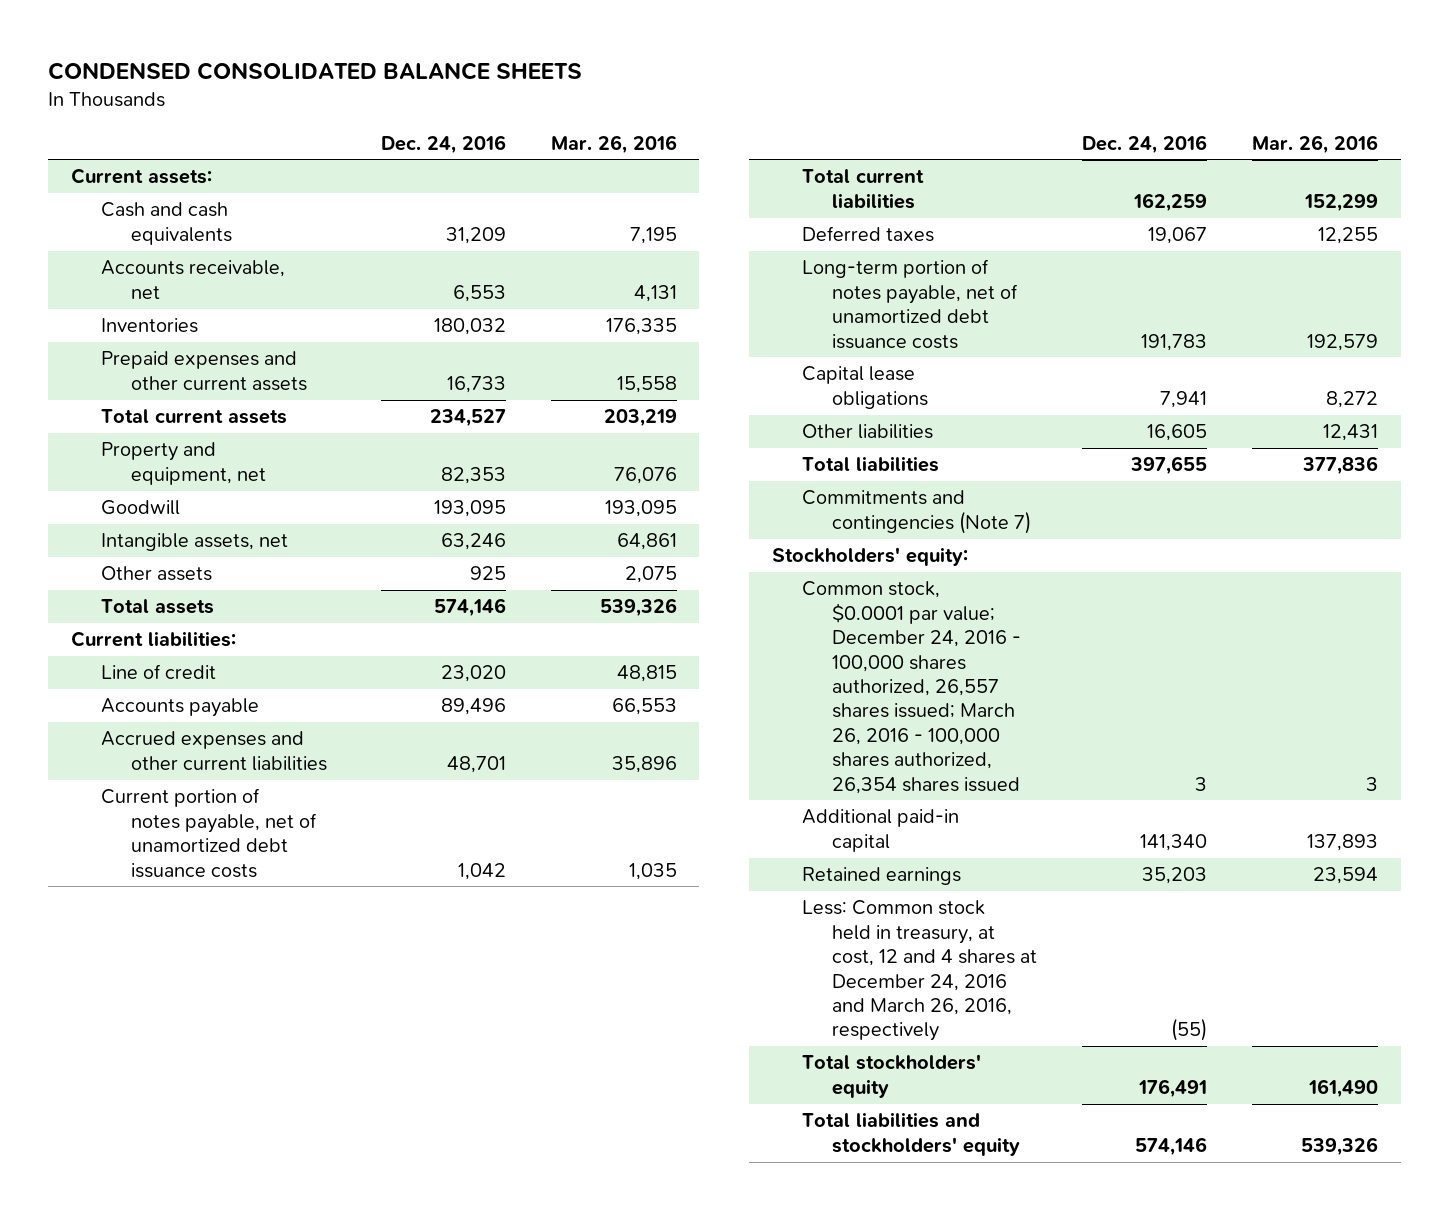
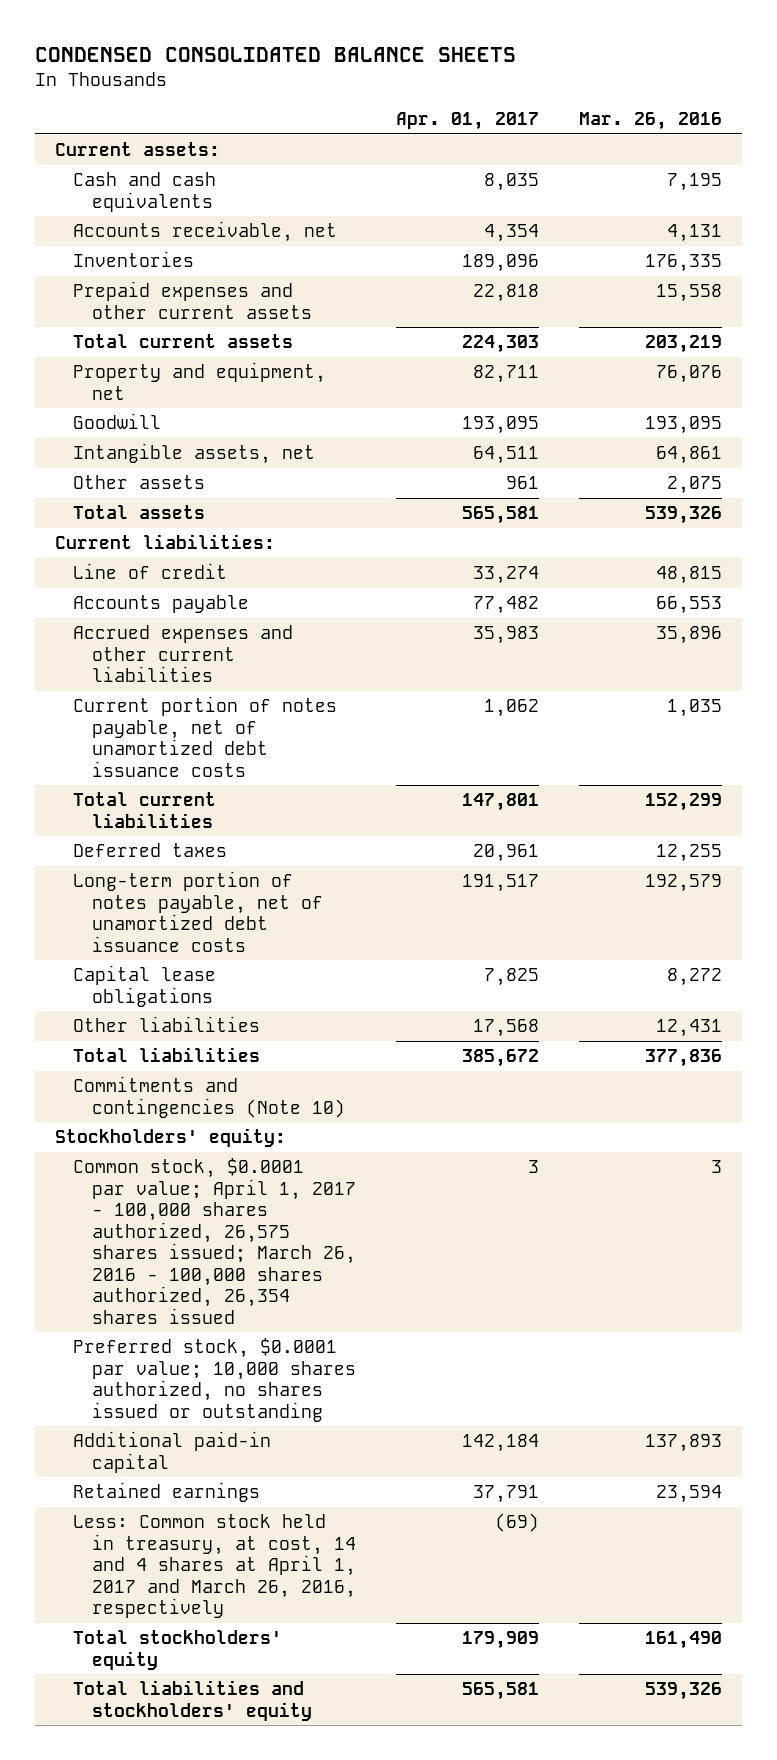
- | Dec. 24, 2016 | Mar. 26, 2016
+ | Apr. 01, 2017 | Mar. 26, 2016
- Commitments and contingencies (Note 7)
+ Commitments and contingencies (Note 10)
- Common stock, $0.0001 par value; December 24, 2016 - 100,000 shares authorized, 26,557 shares issued; March 26, 2016 - 100,000 shares authorized, 26,354 shares issued | 3 | 3
+ Common stock, $0.0001 par value; April 1, 2017 - 100,000 shares authorized, 26,575 shares issued; March 26, 2016 - 100,000 shares authorized, 26,354 shares issued | 3 | 3
+ Preferred stock, $0.0001 par value; 10,000 shares authorized, no shares issued or outstanding
- Less: Common stock held in treasury, at cost, 12 and 4 shares at December 24, 2016 and March 26, 2016, respectively | (55) |
+ Less: Common stock held in treasury, at cost, 14 and 4 shares at April 1, 2017 and March 26, 2016, respectively | (69) |

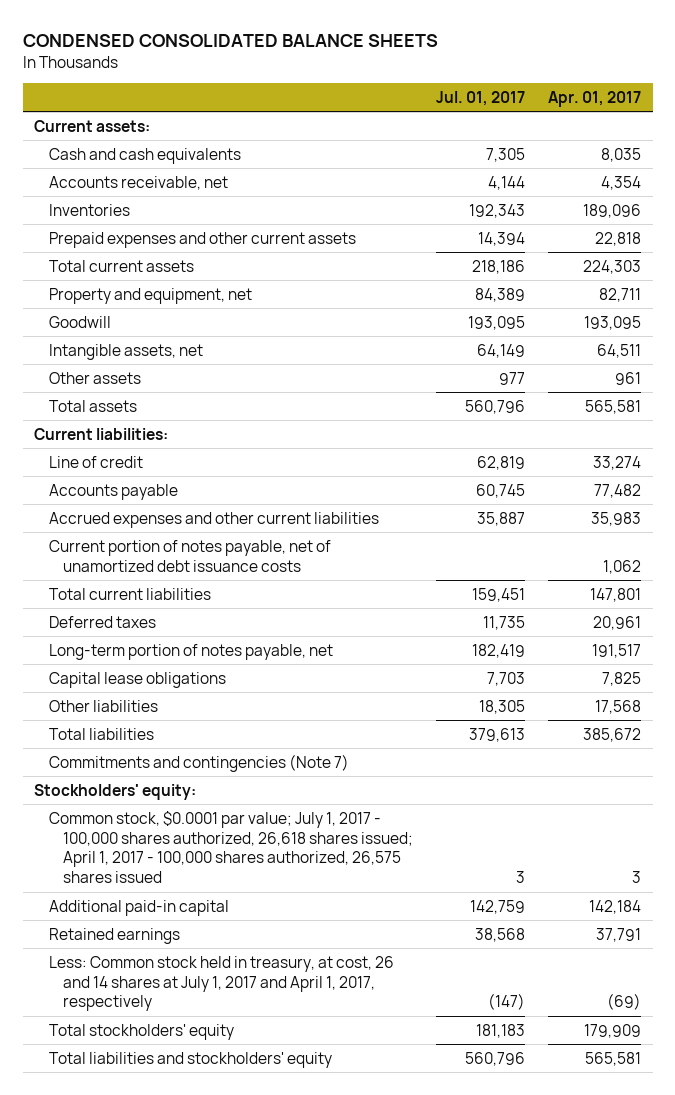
- | Apr. 01, 2017 | Mar. 26, 2016
+ | Jul. 01, 2017 | Apr. 01, 2017
- Long-term portion of notes payable, net of unamortized debt issuance costs | 191,517 | 192,579
+ Long-term portion of notes payable, net | 182,419 | 191,517
- Commitments and contingencies (Note 10)
+ Commitments and contingencies (Note 7)
- Common stock, $0.0001 par value; April 1, 2017 - 100,000 shares authorized, 26,575 shares issued; March 26, 2016 - 100,000 shares authorized, 26,354 shares issued | 3 | 3
- Preferred stock, $0.0001 par value; 10,000 shares authorized, no shares issued or outstanding
+ Common stock, $0.0001 par value; July 1, 2017 - 100,000 shares authorized, 26,618 shares issued; April 1, 2017 - 100,000 shares authorized, 26,575 shares issued | 3 | 3
- Less: Common stock held in treasury, at cost, 14 and 4 shares at April 1, 2017 and March 26, 2016, respectively | (69) |
+ Less: Common stock held in treasury, at cost, 26 and 14 shares at July 1, 2017 and April 1, 2017, respectively | (147) | (69)

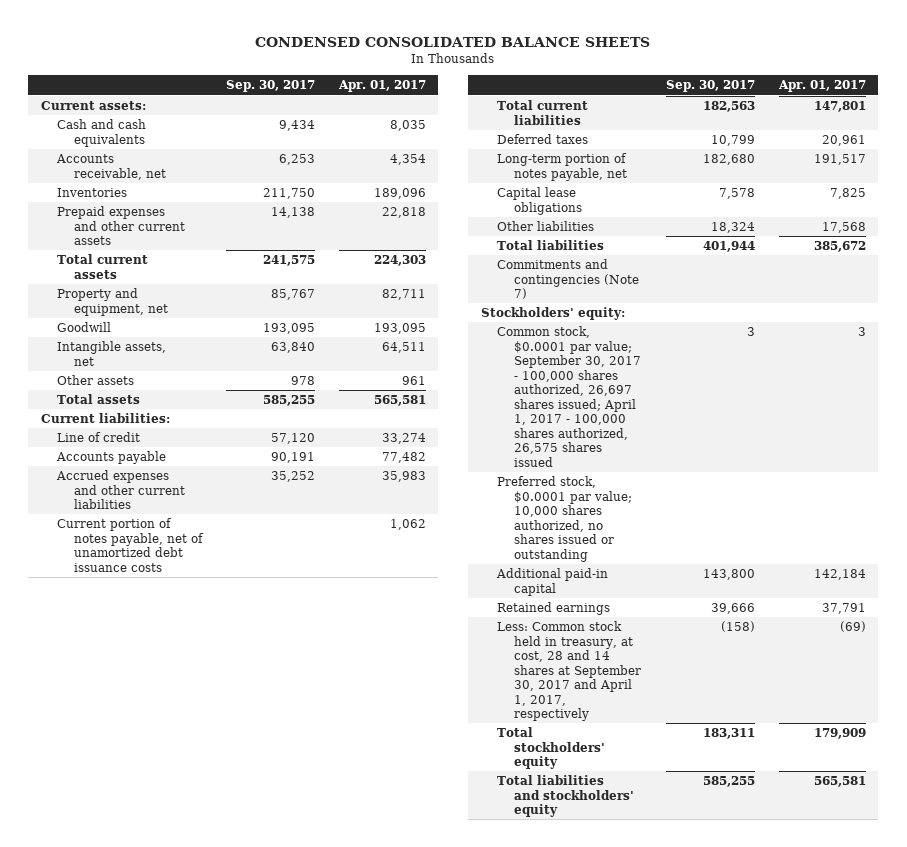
- | Jul. 01, 2017 | Apr. 01, 2017
+ | Sep. 30, 2017 | Apr. 01, 2017
- Common stock, $0.0001 par value; July 1, 2017 - 100,000 shares authorized, 26,618 shares issued; April 1, 2017 - 100,000 shares authorized, 26,575 shares issued | 3 | 3
+ Common stock, $0.0001 par value; September 30, 2017 - 100,000 shares authorized, 26,697 shares issued; April 1, 2017 - 100,000 shares authorized, 26,575 shares issued | 3 | 3
+ Preferred stock, $0.0001 par value; 10,000 shares authorized, no shares issued or outstanding
- Less: Common stock held in treasury, at cost, 26 and 14 shares at July 1, 2017 and April 1, 2017, respectively | (147) | (69)
+ Less: Common stock held in treasury, at cost, 28 and 14 shares at September 30, 2017 and April 1, 2017, respectively | (158) | (69)

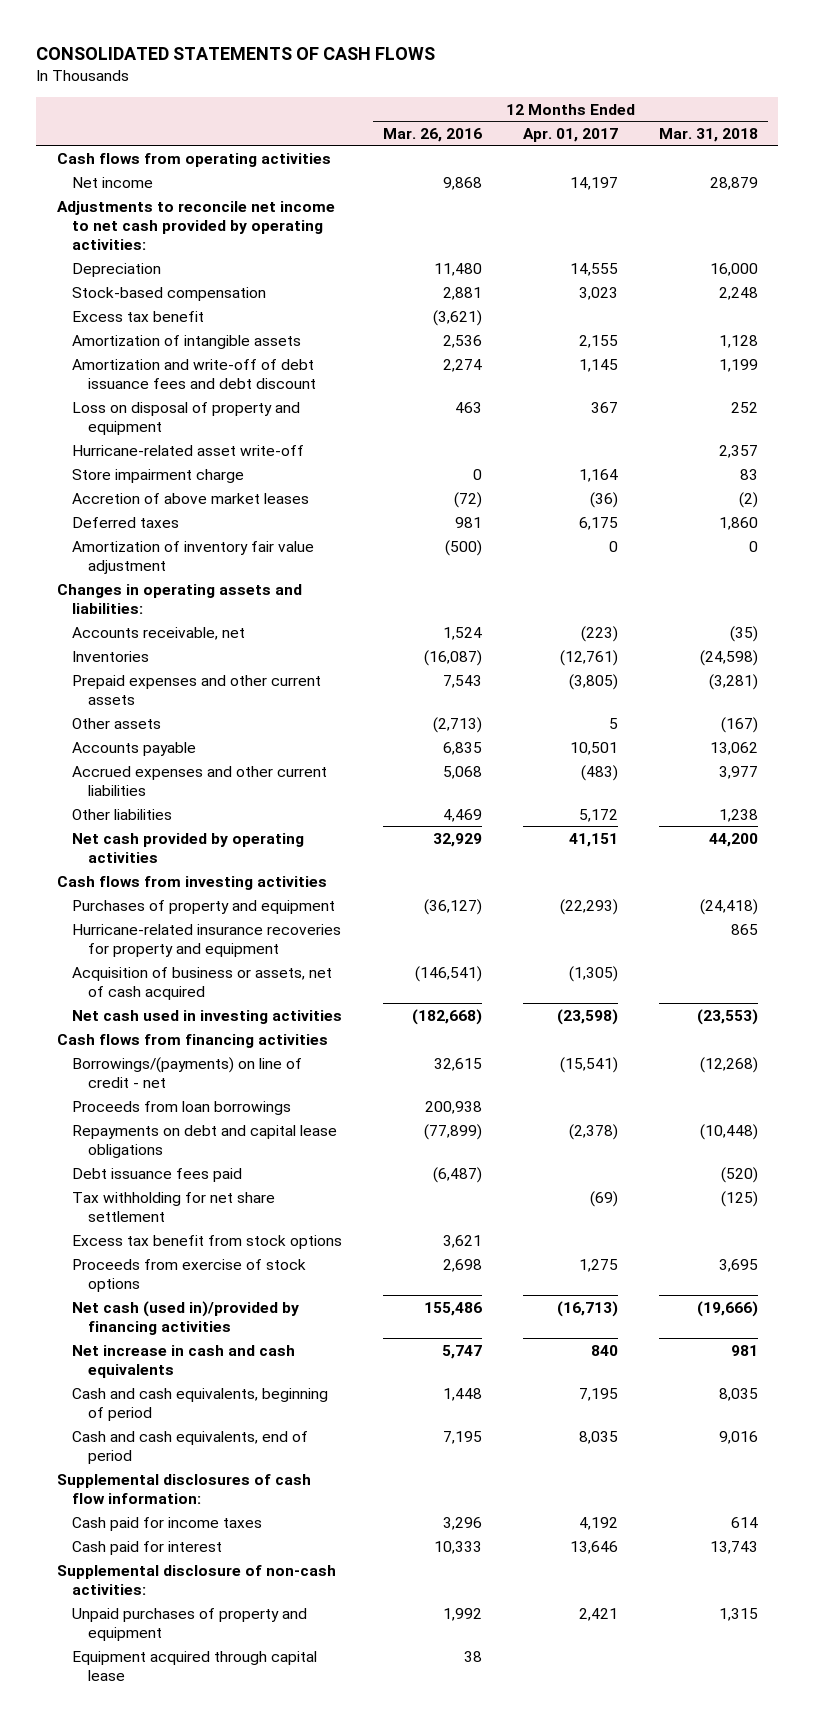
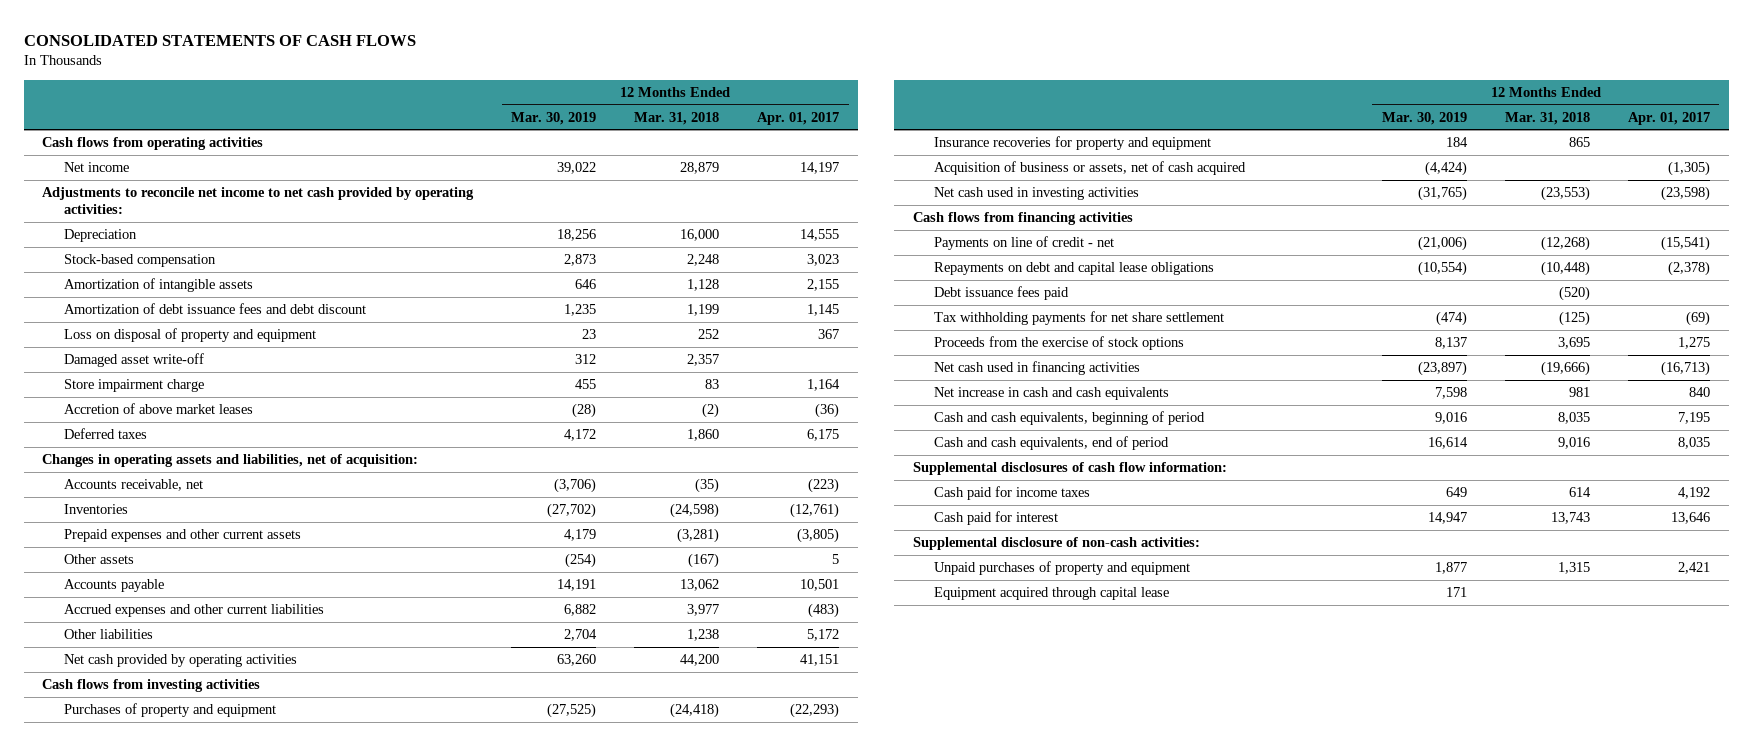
- | 12 Months Ended Mar. 26, 2016 | 12 Months Ended Apr. 01, 2017 | 12 Months Ended Mar. 31, 2018
+ | 12 Months Ended Mar. 30, 2019 | 12 Months Ended Mar. 31, 2018 | 12 Months Ended Apr. 01, 2017
- Excess tax benefit | (3,621) | |
- Amortization and write-off of debt issuance fees and debt discount | 2,274 | 1,145 | 1,199
+ Amortization of debt issuance fees and debt discount | 1,235 | 1,199 | 1,145
- Hurricane-related asset write-off | | | 2,357
+ Damaged asset write-off | 312 | 2,357 |
- Amortization of inventory fair value adjustment | (500) | 0 | 0
- Changes in operating assets and liabilities:
+ Changes in operating assets and liabilities, net of acquisition:
- Hurricane-related insurance recoveries for property and equipment | | | 865
+ Insurance recoveries for property and equipment | 184 | 865 |
- Borrowings/(payments) on line of credit - net | 32,615 | (15,541) | (12,268)
- Proceeds from loan borrowings | 200,938 | |
+ Payments on line of credit - net | (21,006) | (12,268) | (15,541)
- Tax withholding for net share settlement | | (69) | (125)
- Excess tax benefit from stock options | 3,621 | |
- Proceeds from exercise of stock options | 2,698 | 1,275 | 3,695
- Net cash (used in)/provided by financing activities | 155,486 | (16,713) | (19,666)
+ Tax withholding payments for net share settlement | (474) | (125) | (69)
+ Proceeds from the exercise of stock options | 8,137 | 3,695 | 1,275
+ Net cash used in financing activities | (23,897) | (19,666) | (16,713)

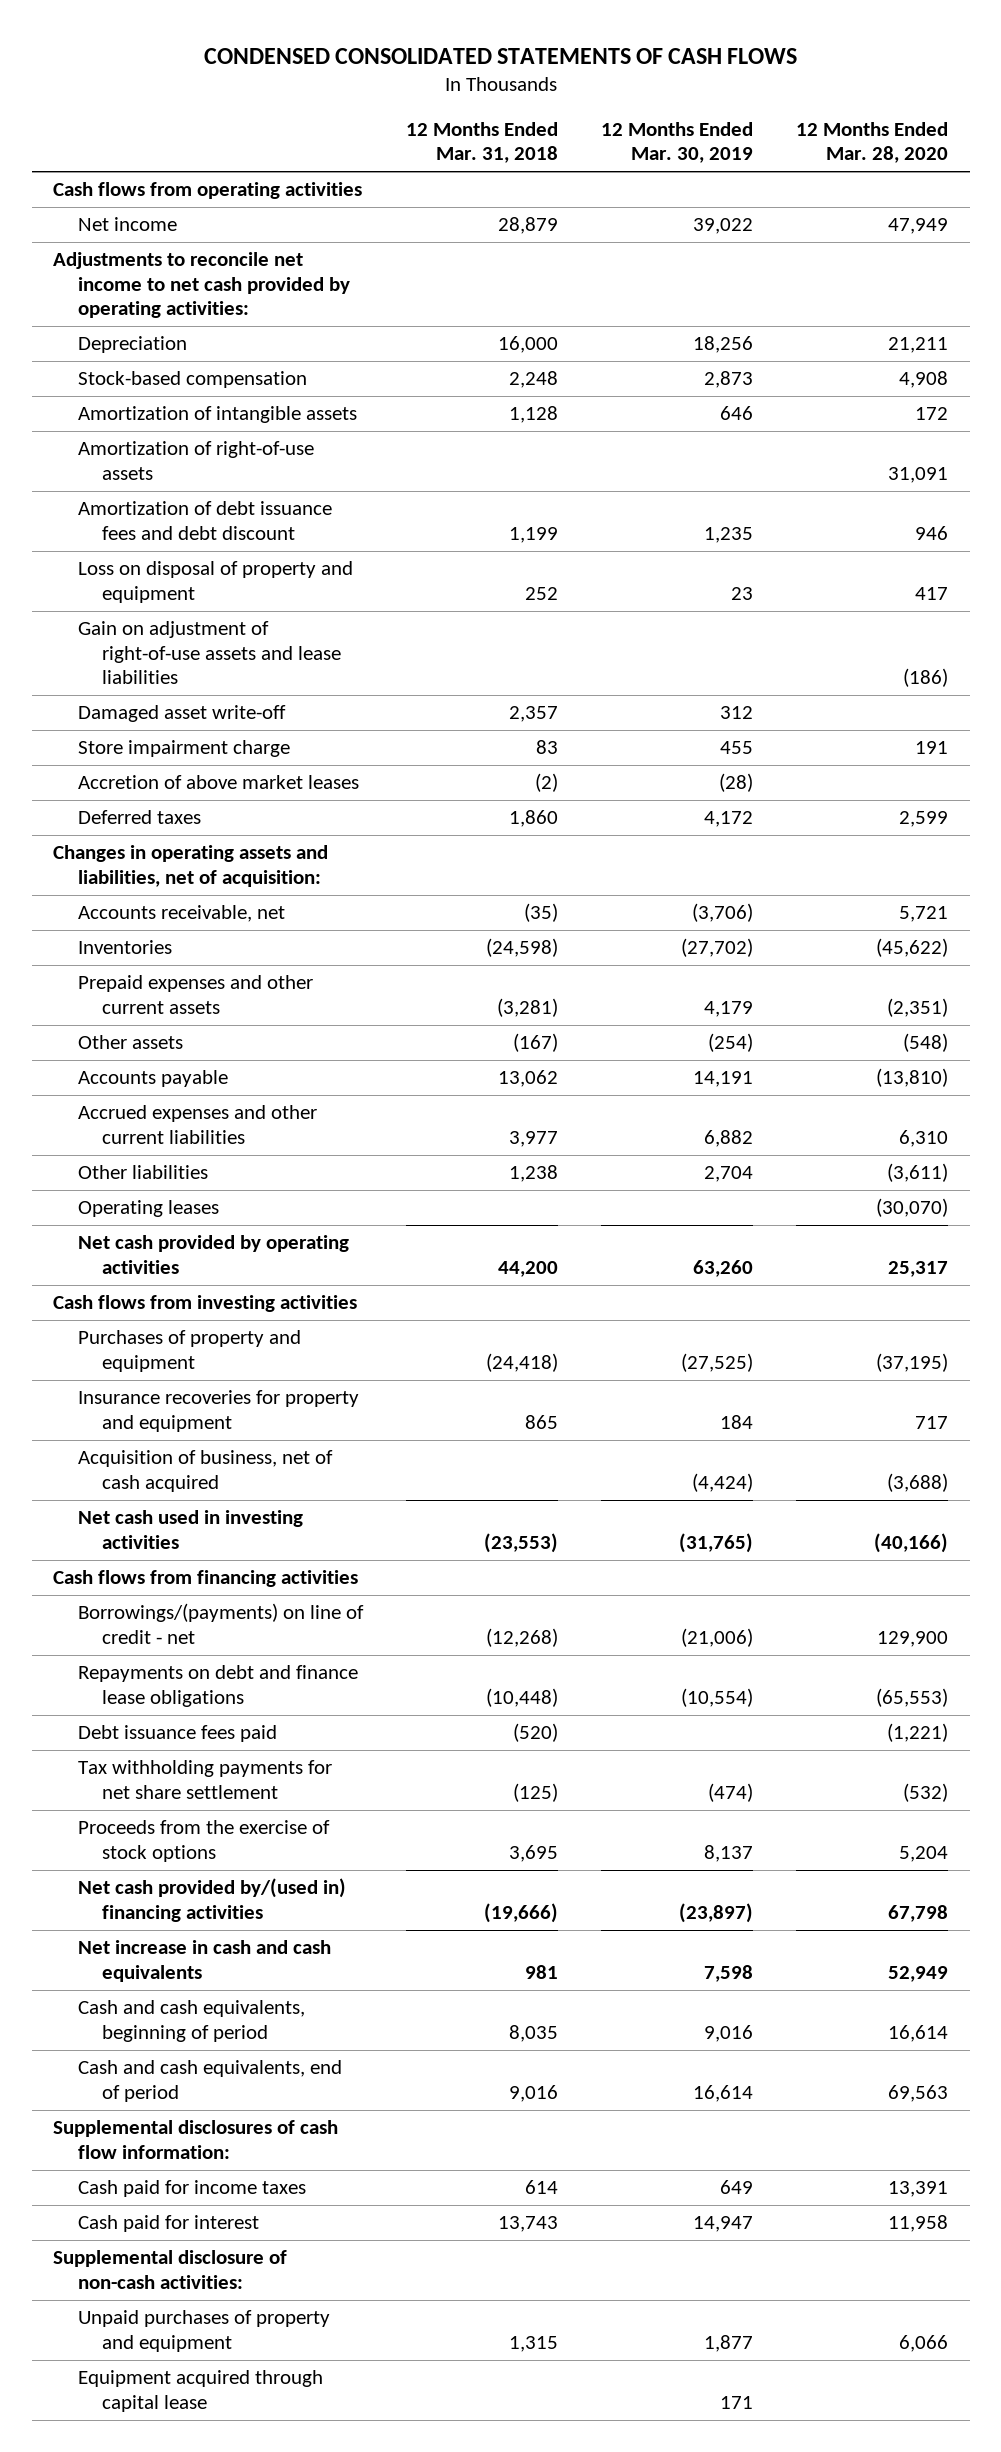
- CONSOLIDATED STATEMENTS OF CASH FLOWS
+ CONDENSED CONSOLIDATED STATEMENTS OF CASH FLOWS
- | 12 Months Ended Mar. 30, 2019 | 12 Months Ended Mar. 31, 2018 | 12 Months Ended Apr. 01, 2017
+ | 12 Months Ended Mar. 31, 2018 | 12 Months Ended Mar. 30, 2019 | 12 Months Ended Mar. 28, 2020
+ Amortization of right-of-use assets | | | 31,091
+ Gain on adjustment of right-of-use assets and lease liabilities | | | (186)
+ Operating leases | | | (30,070)
- Acquisition of business or assets, net of cash acquired | (4,424) | | (1,305)
+ Acquisition of business, net of cash acquired | | (4,424) | (3,688)
- Payments on line of credit - net | (21,006) | (12,268) | (15,541)
- Repayments on debt and capital lease obligations | (10,554) | (10,448) | (2,378)
+ Borrowings/(payments) on line of credit - net | (12,268) | (21,006) | 129,900
+ Repayments on debt and finance lease obligations | (10,448) | (10,554) | (65,553)
- Net cash used in financing activities | (23,897) | (19,666) | (16,713)
+ Net cash provided by/(used in) financing activities | (19,666) | (23,897) | 67,798

